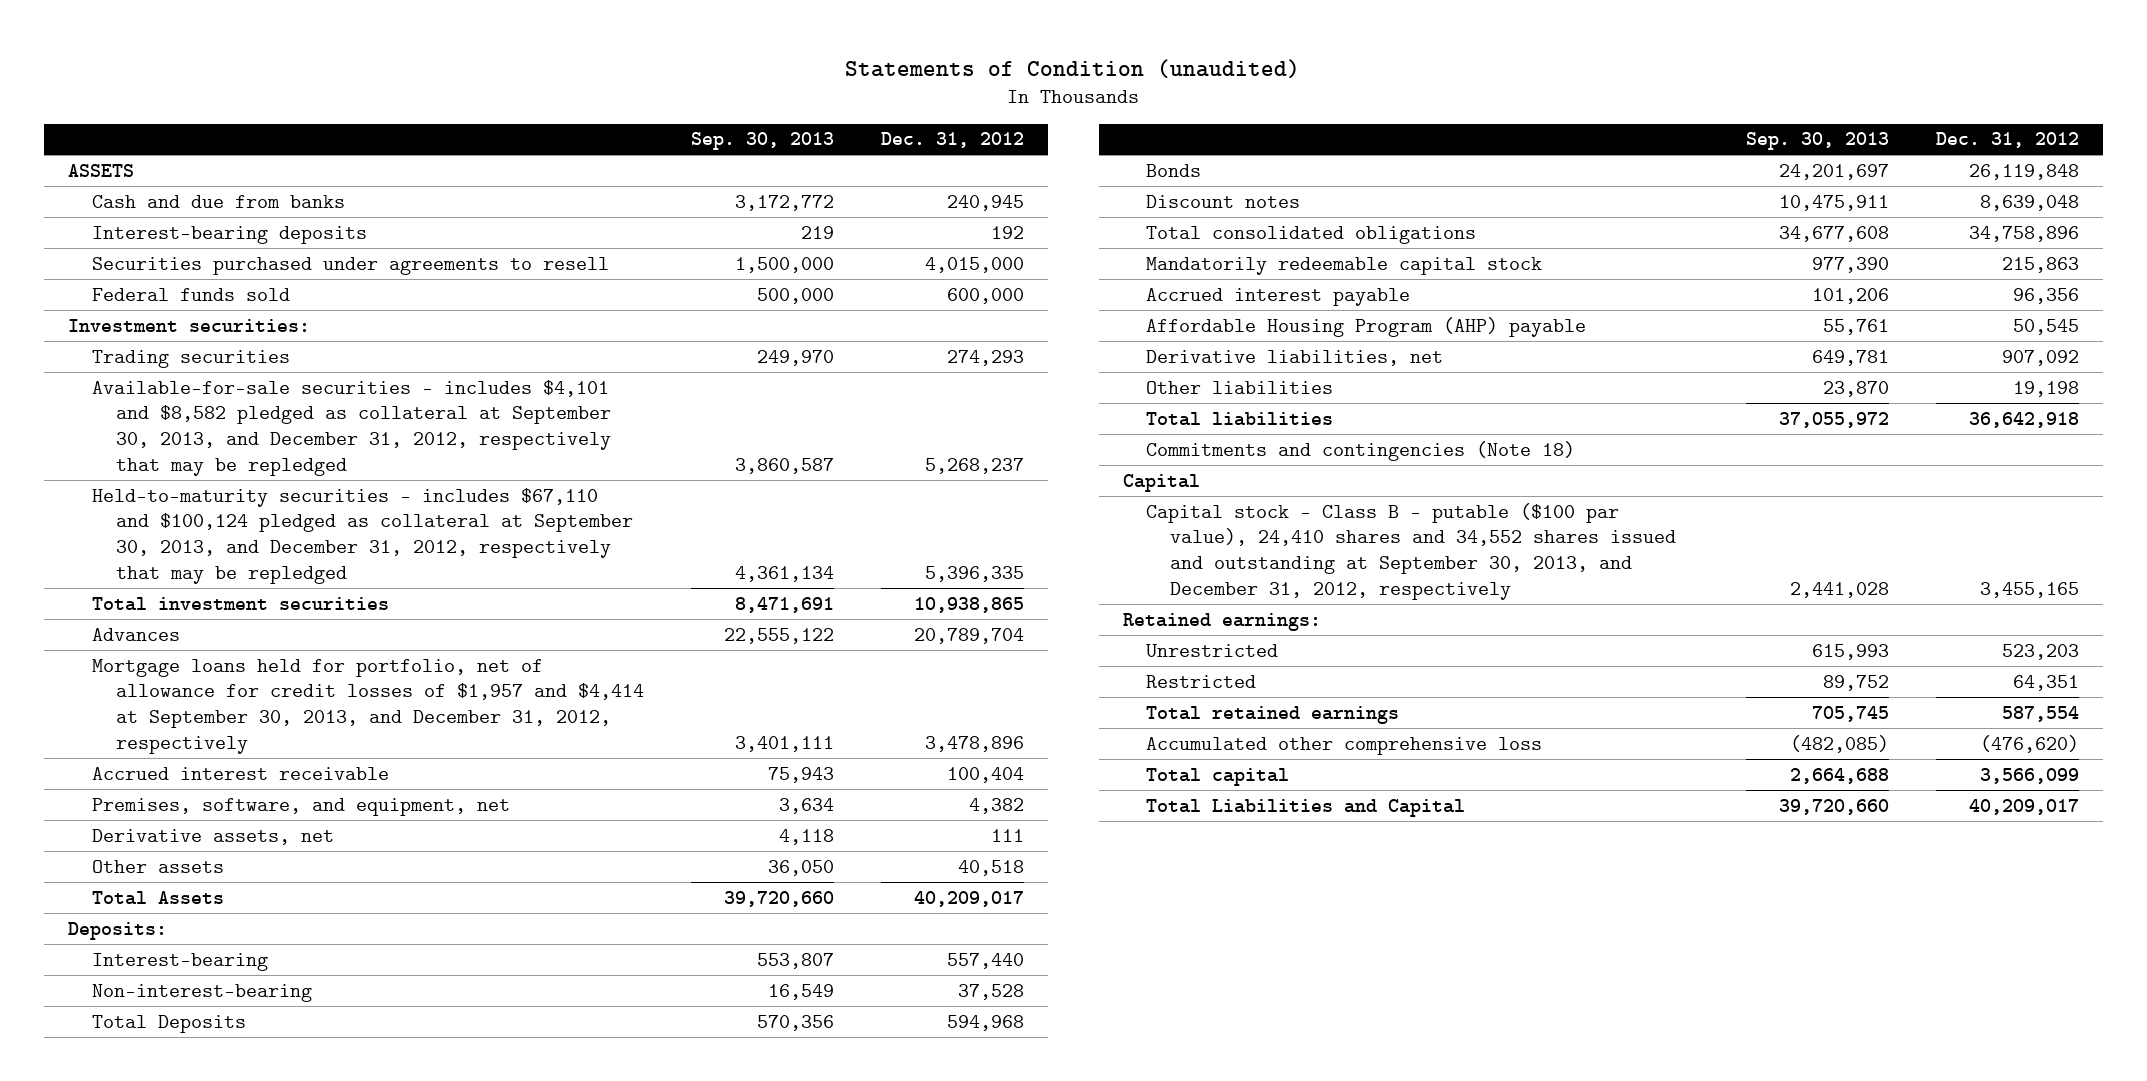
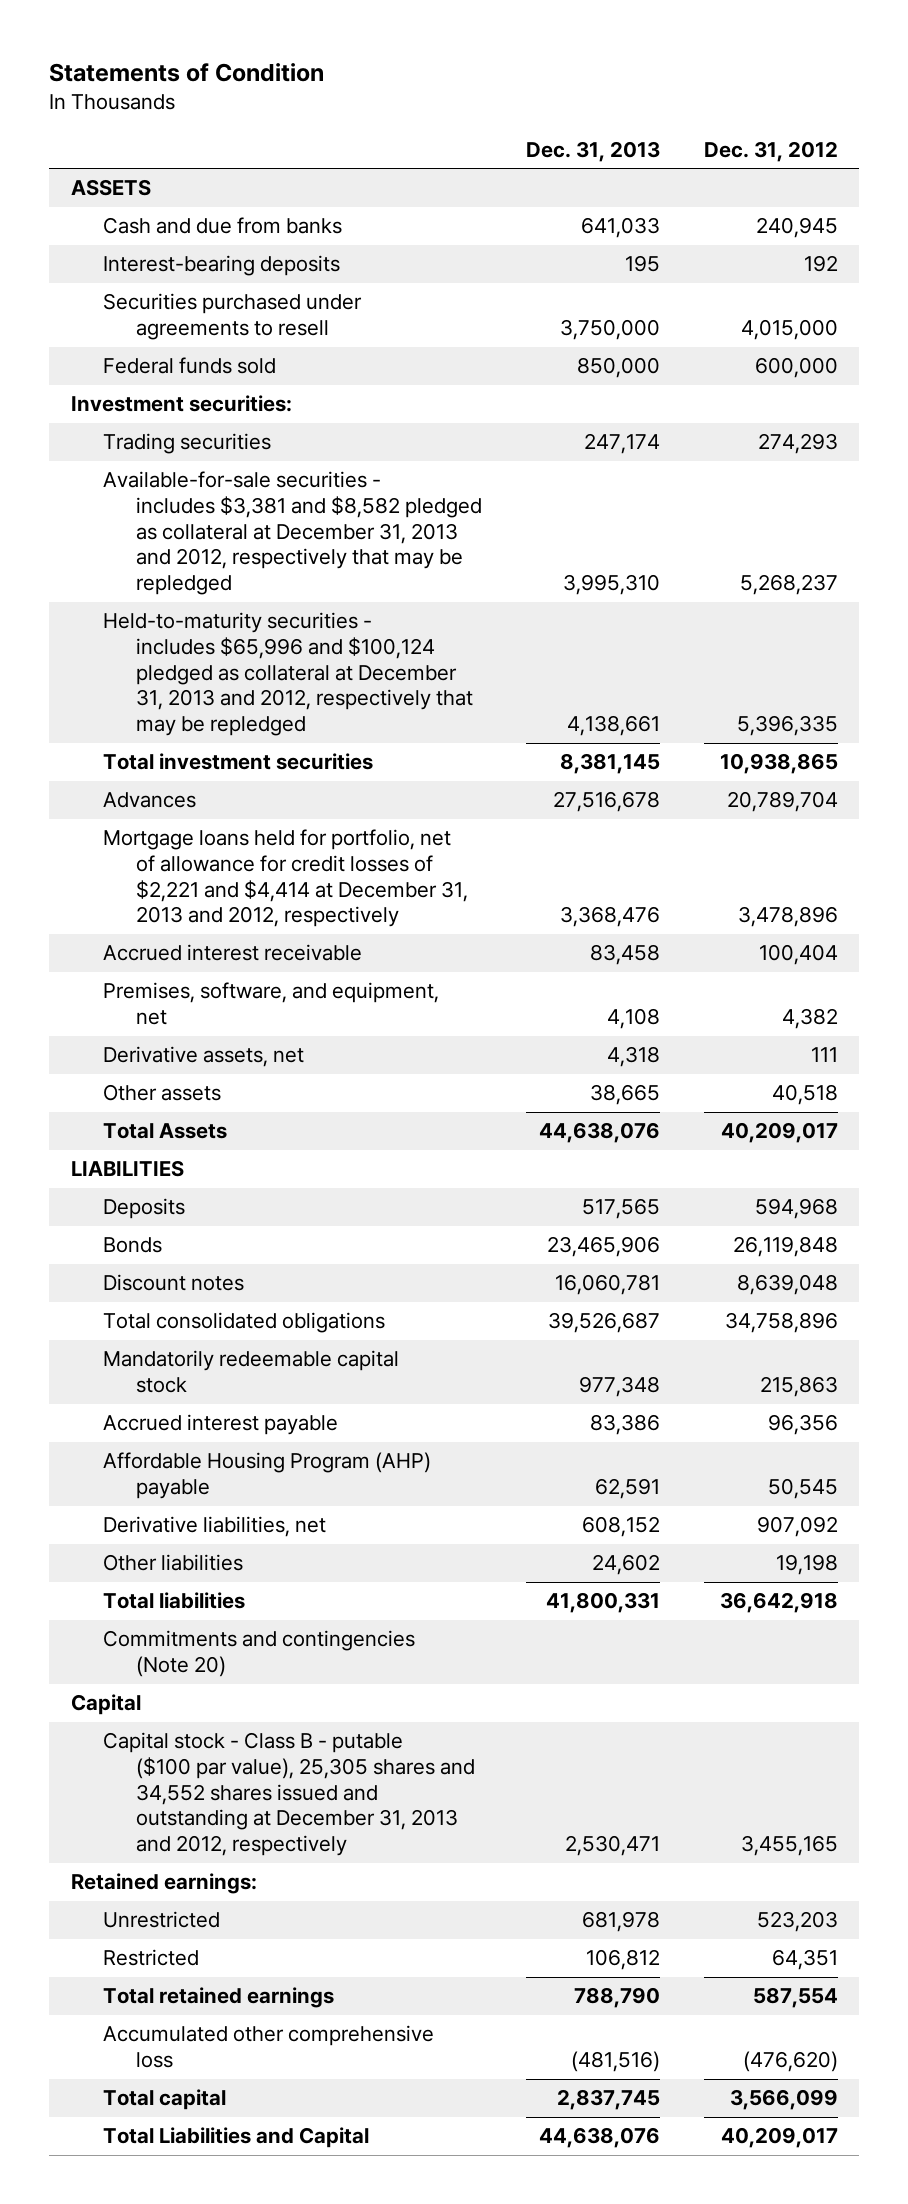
- Statements of Condition (unaudited)
+ Statements of Condition
- | Sep. 30, 2013 | Dec. 31, 2012
+ | Dec. 31, 2013 | Dec. 31, 2012
- Available-for-sale securities - includes $4,101 and $8,582 pledged as collateral at September 30, 2013, and December 31, 2012, respectively that may be repledged | 3,860,587 | 5,268,237
- Held-to-maturity securities - includes $67,110 and $100,124 pledged as collateral at September 30, 2013, and December 31, 2012, respectively that may be repledged | 4,361,134 | 5,396,335
+ Available-for-sale securities - includes $3,381 and $8,582 pledged as collateral at December 31, 2013 and 2012, respectively that may be repledged | 3,995,310 | 5,268,237
+ Held-to-maturity securities - includes $65,996 and $100,124 pledged as collateral at December 31, 2013 and 2012, respectively that may be repledged | 4,138,661 | 5,396,335
- Mortgage loans held for portfolio, net of allowance for credit losses of $1,957 and $4,414 at September 30, 2013, and December 31, 2012, respectively | 3,401,111 | 3,478,896
+ Mortgage loans held for portfolio, net of allowance for credit losses of $2,221 and $4,414 at December 31, 2013 and 2012, respectively | 3,368,476 | 3,478,896
- Deposits:
- Interest-bearing | 553,807 | 557,440
- Non-interest-bearing | 16,549 | 37,528
- Total Deposits | 570,356 | 594,968
+ LIABILITIES
+ Deposits | 517,565 | 594,968
- Commitments and contingencies (Note 18)
+ Commitments and contingencies (Note 20)
- Capital stock - Class B - putable ($100 par value), 24,410 shares and 34,552 shares issued and outstanding at September 30, 2013, and December 31, 2012, respectively | 2,441,028 | 3,455,165
+ Capital stock - Class B - putable ($100 par value), 25,305 shares and 34,552 shares issued and outstanding at December 31, 2013 and 2012, respectively | 2,530,471 | 3,455,165

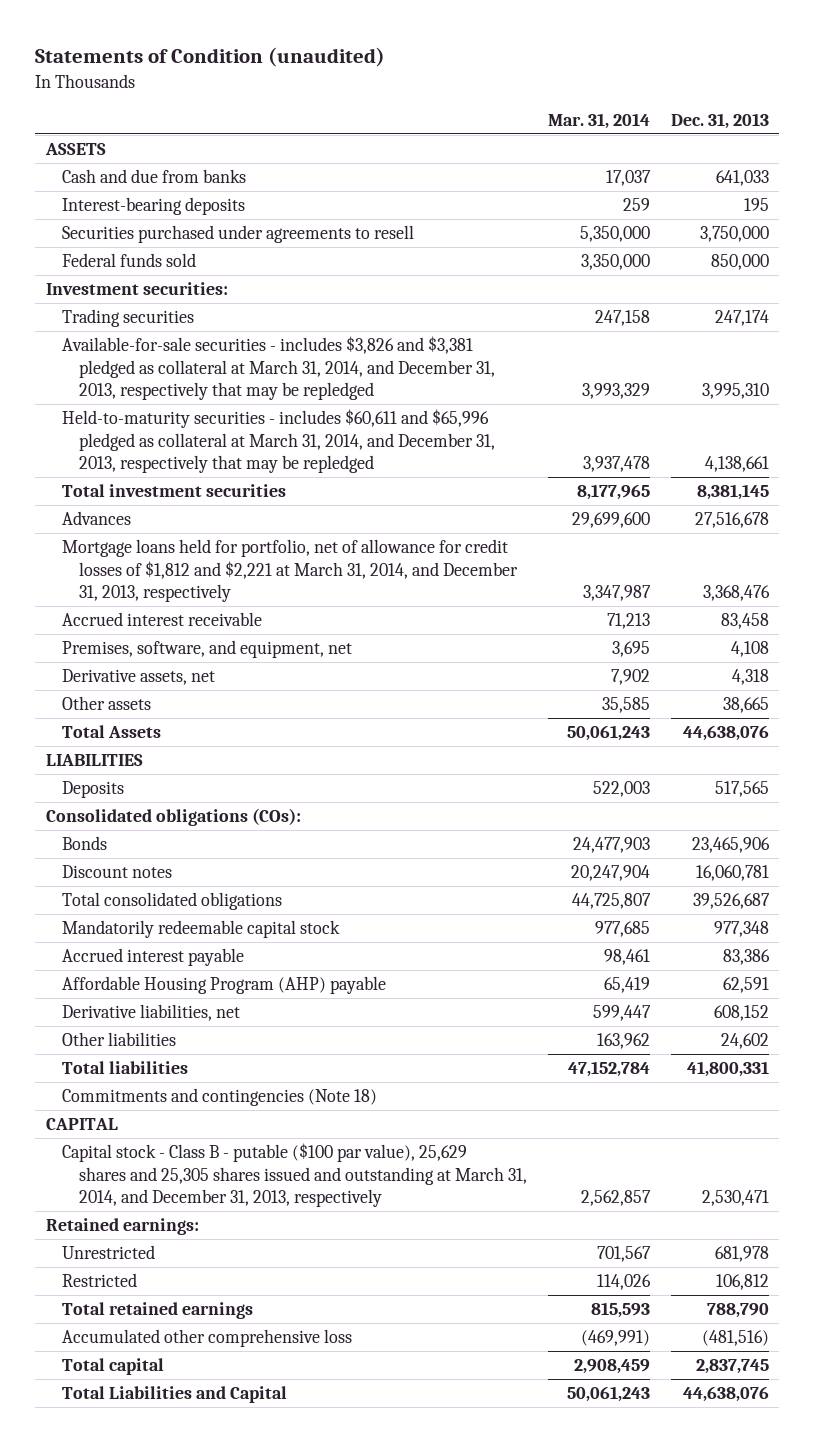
- Statements of Condition
+ Statements of Condition (unaudited)
- | Dec. 31, 2013 | Dec. 31, 2012
+ | Mar. 31, 2014 | Dec. 31, 2013
- Available-for-sale securities - includes $3,381 and $8,582 pledged as collateral at December 31, 2013 and 2012, respectively that may be repledged | 3,995,310 | 5,268,237
- Held-to-maturity securities - includes $65,996 and $100,124 pledged as collateral at December 31, 2013 and 2012, respectively that may be repledged | 4,138,661 | 5,396,335
+ Available-for-sale securities - includes $3,826 and $3,381 pledged as collateral at March 31, 2014, and December 31, 2013, respectively that may be repledged | 3,993,329 | 3,995,310
+ Held-to-maturity securities - includes $60,611 and $65,996 pledged as collateral at March 31, 2014, and December 31, 2013, respectively that may be repledged | 3,937,478 | 4,138,661
- Mortgage loans held for portfolio, net of allowance for credit losses of $2,221 and $4,414 at December 31, 2013 and 2012, respectively | 3,368,476 | 3,478,896
+ Mortgage loans held for portfolio, net of allowance for credit losses of $1,812 and $2,221 at March 31, 2014, and December 31, 2013, respectively | 3,347,987 | 3,368,476
+ Consolidated obligations (COs):
- Commitments and contingencies (Note 20)
- Capital
- Capital stock - Class B - putable ($100 par value), 25,305 shares and 34,552 shares issued and outstanding at December 31, 2013 and 2012, respectively | 2,530,471 | 3,455,165
+ Commitments and contingencies (Note 18)
+ CAPITAL
+ Capital stock - Class B - putable ($100 par value), 25,629 shares and 25,305 shares issued and outstanding at March 31, 2014, and December 31, 2013, respectively | 2,562,857 | 2,530,471

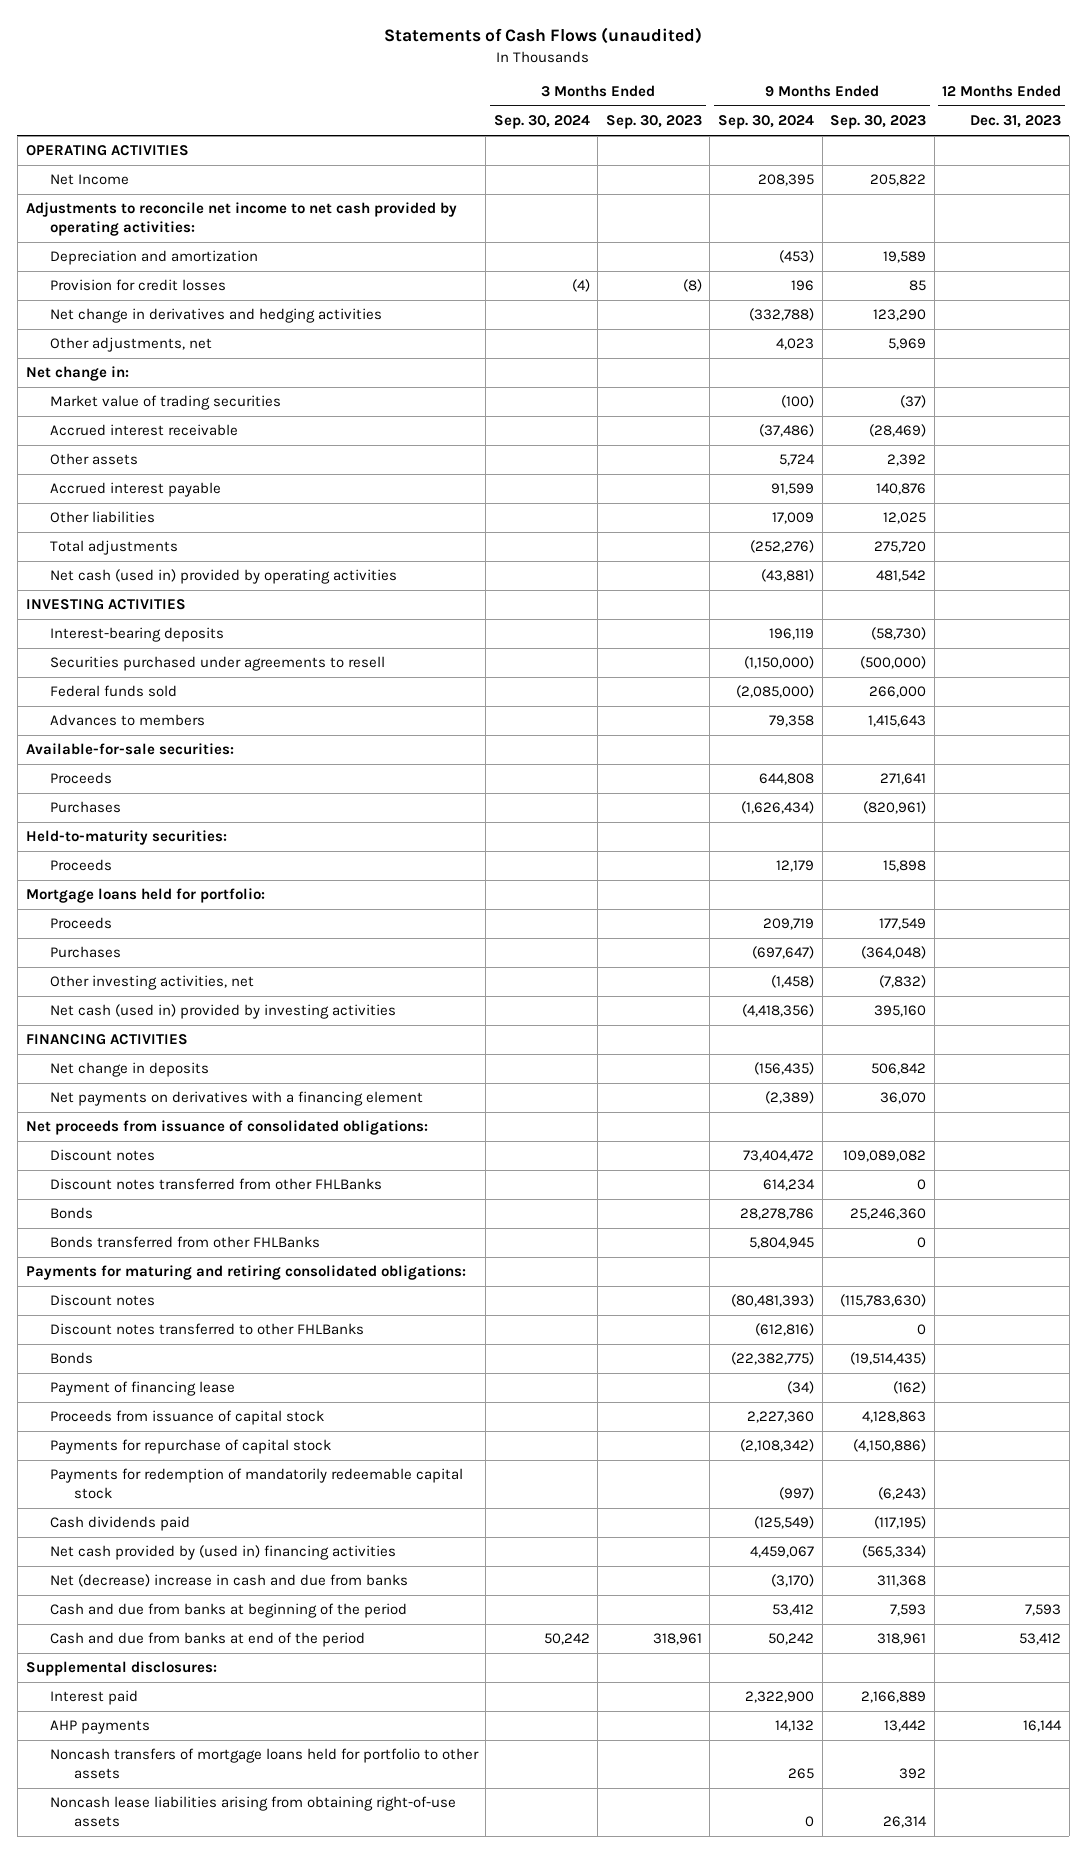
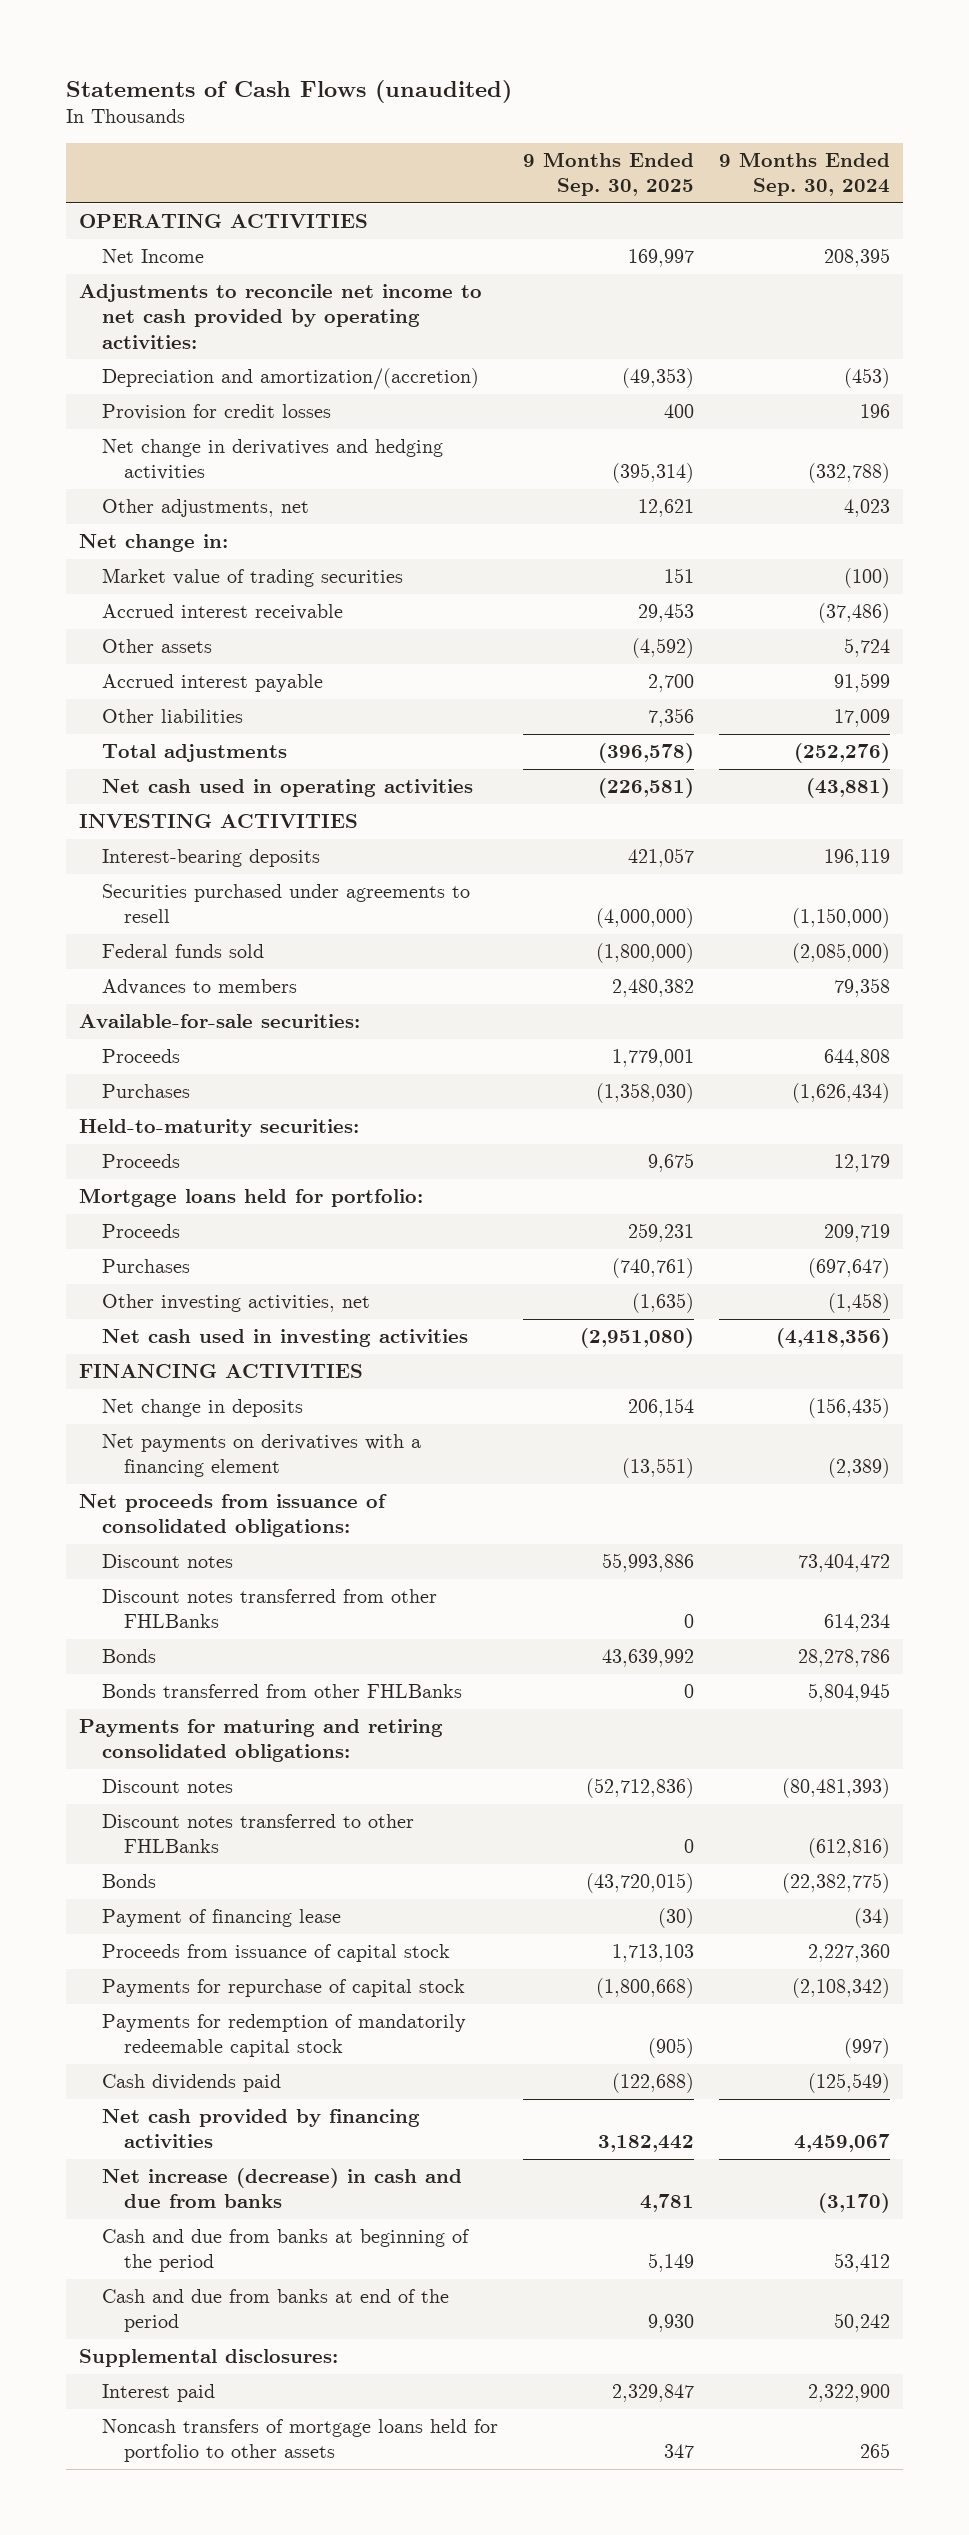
- | 3 Months Ended Sep. 30, 2024 | 3 Months Ended Sep. 30, 2023 | 9 Months Ended Sep. 30, 2024 | 9 Months Ended Sep. 30, 2023 | 12 Months Ended Dec. 31, 2023
+ | 9 Months Ended Sep. 30, 2025 | 9 Months Ended Sep. 30, 2024
- Depreciation and amortization | | | (453) | 19,589 |
+ Depreciation and amortization/(accretion) | (49,353) | (453)
- Net cash (used in) provided by operating activities | | | (43,881) | 481,542 |
+ Net cash used in operating activities | (226,581) | (43,881)
- Net cash (used in) provided by investing activities | | | (4,418,356) | 395,160 |
+ Net cash used in investing activities | (2,951,080) | (4,418,356)
- Net cash provided by (used in) financing activities | | | 4,459,067 | (565,334) |
- Net (decrease) increase in cash and due from banks | | | (3,170) | 311,368 |
+ Net cash provided by financing activities | 3,182,442 | 4,459,067
+ Net increase (decrease) in cash and due from banks | 4,781 | (3,170)
- AHP payments | | | 14,132 | 13,442 | 16,144
- Noncash lease liabilities arising from obtaining right-of-use assets | | | 0 | 26,314 |

